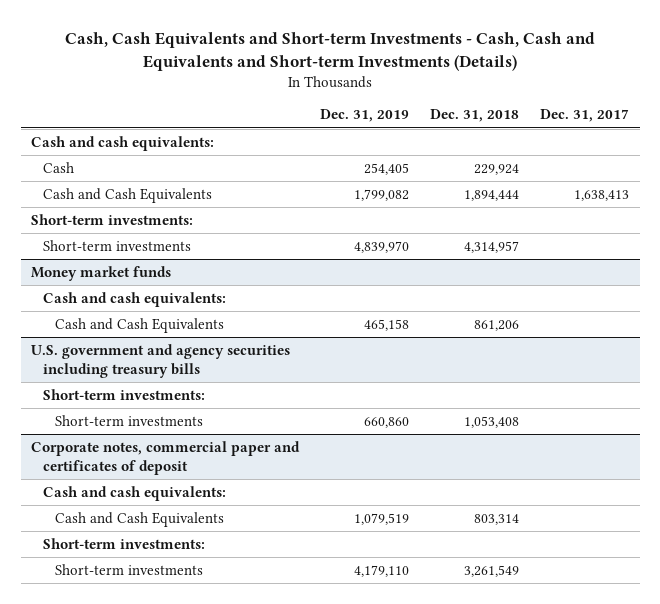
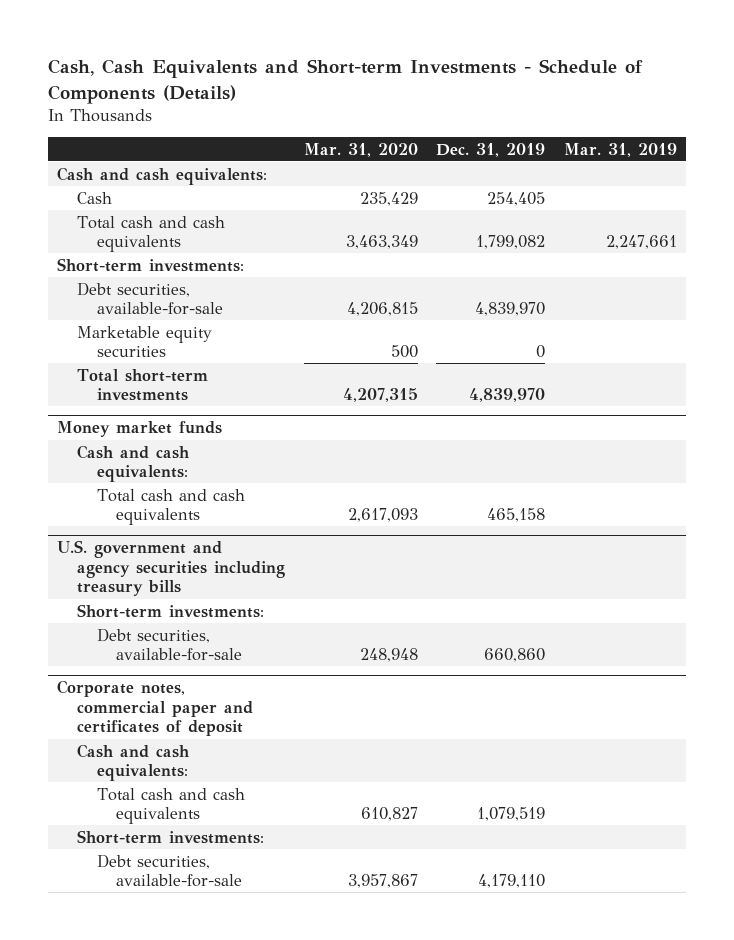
- Cash, Cash Equivalents and Short-term Investments - Cash, Cash and Equivalents and Short-term Investments (Details)
+ Cash, Cash Equivalents and Short-term Investments - Schedule of Components (Details)
- | Dec. 31, 2019 | Dec. 31, 2018 | Dec. 31, 2017
+ | Mar. 31, 2020 | Dec. 31, 2019 | Mar. 31, 2019
- Cash and Cash Equivalents | 1,799,082 | 1,894,444 | 1,638,413
+ Total cash and cash equivalents | 3,463,349 | 1,799,082 | 2,247,661
- Short-term investments | 4,839,970 | 4,314,957 |
+ Debt securities, available-for-sale | 4,206,815 | 4,839,970 |
+ Marketable equity securities | 500 | 0 |
+ Total short-term investments | 4,207,315 | 4,839,970 |
@ Money market funds
- Cash and Cash Equivalents | 465,158 | 861,206 |
+ Total cash and cash equivalents | 2,617,093 | 465,158 |
@ U.S. government and agency securities including treasury bills
- Short-term investments | 660,860 | 1,053,408 |
+ Debt securities, available-for-sale | 248,948 | 660,860 |
@ Corporate notes, commercial paper and certificates of deposit
- Cash and Cash Equivalents | 1,079,519 | 803,314 |
+ Total cash and cash equivalents | 610,827 | 1,079,519 |
- Short-term investments | 4,179,110 | 3,261,549 |
+ Debt securities, available-for-sale | 3,957,867 | 4,179,110 |

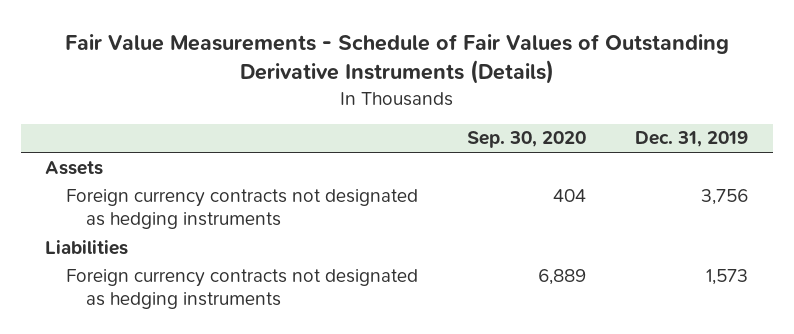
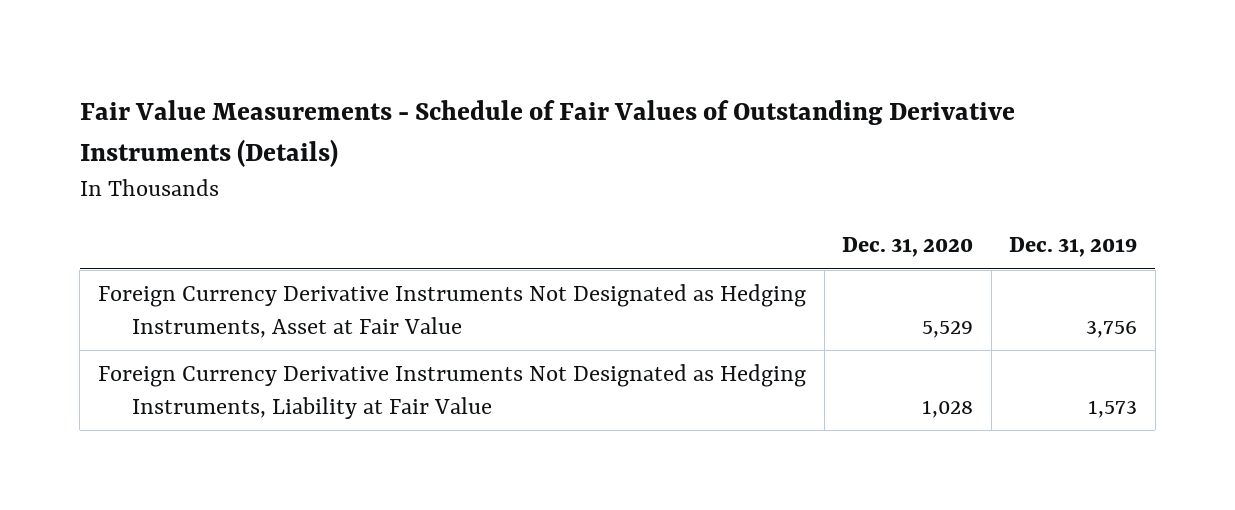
- | Sep. 30, 2020 | Dec. 31, 2019
+ | Dec. 31, 2020 | Dec. 31, 2019
- Assets
- Foreign currency contracts not designated as hedging instruments | 404 | 3,756
- Liabilities
- Foreign currency contracts not designated as hedging instruments | 6,889 | 1,573
+ Foreign Currency Derivative Instruments Not Designated as Hedging Instruments, Asset at Fair Value | 5,529 | 3,756
+ Foreign Currency Derivative Instruments Not Designated as Hedging Instruments, Liability at Fair Value | 1,028 | 1,573

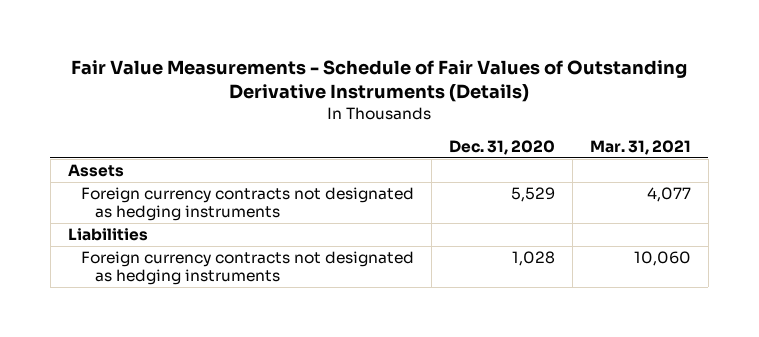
- | Dec. 31, 2020 | Dec. 31, 2019
+ | Dec. 31, 2020 | Mar. 31, 2021
- Foreign Currency Derivative Instruments Not Designated as Hedging Instruments, Asset at Fair Value | 5,529 | 3,756
- Foreign Currency Derivative Instruments Not Designated as Hedging Instruments, Liability at Fair Value | 1,028 | 1,573
+ Assets
+ Foreign currency contracts not designated as hedging instruments | 5,529 | 4,077
+ Liabilities
+ Foreign currency contracts not designated as hedging instruments | 1,028 | 10,060

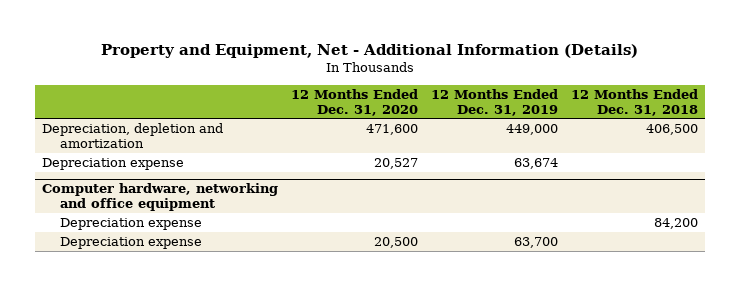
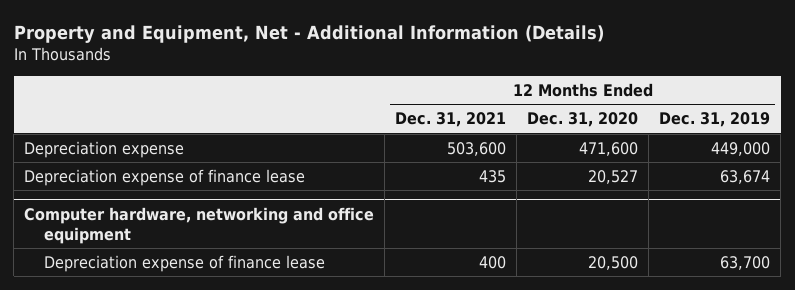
- | 12 Months Ended Dec. 31, 2020 | 12 Months Ended Dec. 31, 2019 | 12 Months Ended Dec. 31, 2018
+ | 12 Months Ended Dec. 31, 2021 | 12 Months Ended Dec. 31, 2020 | 12 Months Ended Dec. 31, 2019
- Depreciation, depletion and amortization | 471,600 | 449,000 | 406,500
- Depreciation expense | 20,527 | 63,674 |
+ Depreciation expense | 503,600 | 471,600 | 449,000
+ Depreciation expense of finance lease | 435 | 20,527 | 63,674
@ Computer hardware, networking and office equipment
- Depreciation expense | | | 84,200
- Depreciation expense | 20,500 | 63,700 |
+ Depreciation expense of finance lease | 400 | 20,500 | 63,700

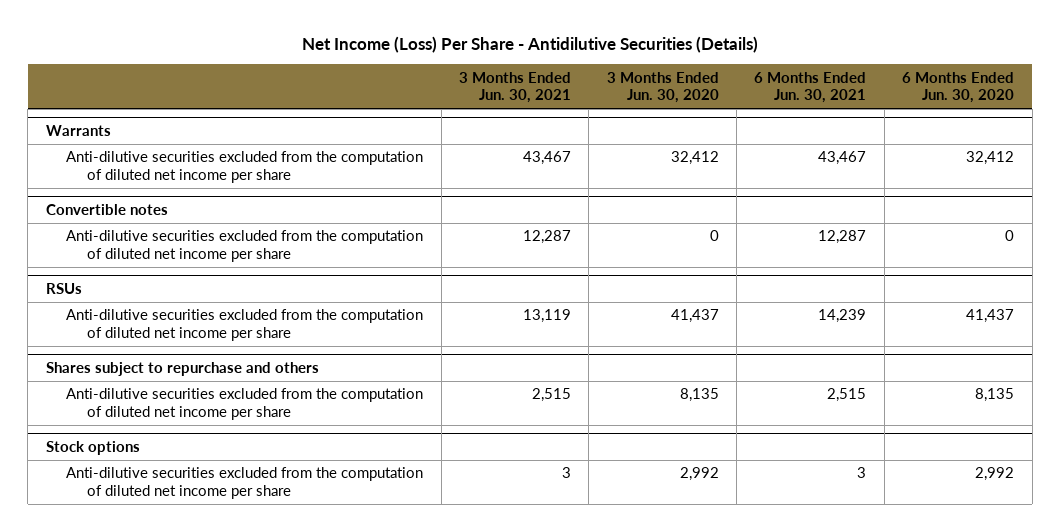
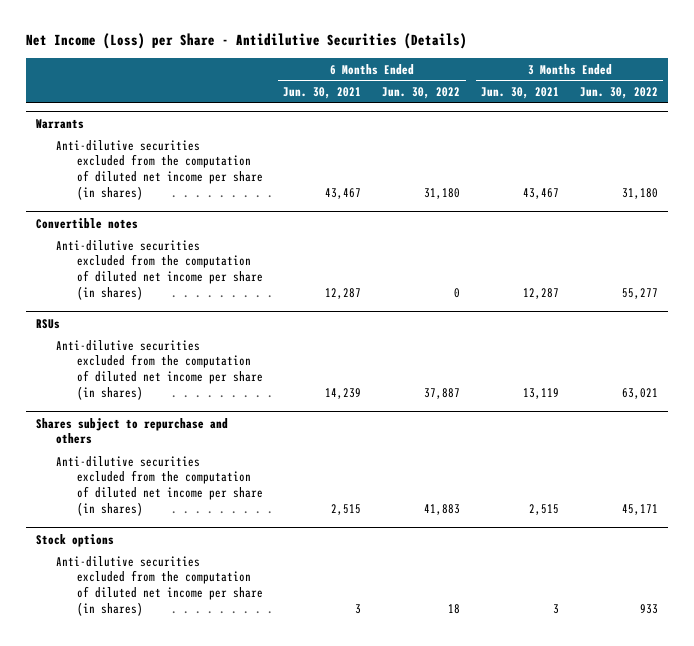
- Net Income (Loss) Per Share - Antidilutive Securities (Details)
+ Net Income (Loss) per Share - Antidilutive Securities (Details)
- | 3 Months Ended Jun. 30, 2021 | 3 Months Ended Jun. 30, 2020 | 6 Months Ended Jun. 30, 2021 | 6 Months Ended Jun. 30, 2020
+ | 6 Months Ended Jun. 30, 2021 | 6 Months Ended Jun. 30, 2022 | 3 Months Ended Jun. 30, 2021 | 3 Months Ended Jun. 30, 2022
@ Warrants
- Anti-dilutive securities excluded from the computation of diluted net income per share | 43,467 | 32,412 | 43,467 | 32,412
+ Anti-dilutive securities excluded from the computation of diluted net income per share (in shares) | 43,467 | 31,180 | 43,467 | 31,180
@ Convertible notes
- Anti-dilutive securities excluded from the computation of diluted net income per share | 12,287 | 0 | 12,287 | 0
+ Anti-dilutive securities excluded from the computation of diluted net income per share (in shares) | 12,287 | 0 | 12,287 | 55,277
@ RSUs
- Anti-dilutive securities excluded from the computation of diluted net income per share | 13,119 | 41,437 | 14,239 | 41,437
+ Anti-dilutive securities excluded from the computation of diluted net income per share (in shares) | 14,239 | 37,887 | 13,119 | 63,021
@ Shares subject to repurchase and others
- Anti-dilutive securities excluded from the computation of diluted net income per share | 2,515 | 8,135 | 2,515 | 8,135
+ Anti-dilutive securities excluded from the computation of diluted net income per share (in shares) | 2,515 | 41,883 | 2,515 | 45,171
@ Stock options
- Anti-dilutive securities excluded from the computation of diluted net income per share | 3 | 2,992 | 3 | 2,992
+ Anti-dilutive securities excluded from the computation of diluted net income per share (in shares) | 3 | 18 | 3 | 933

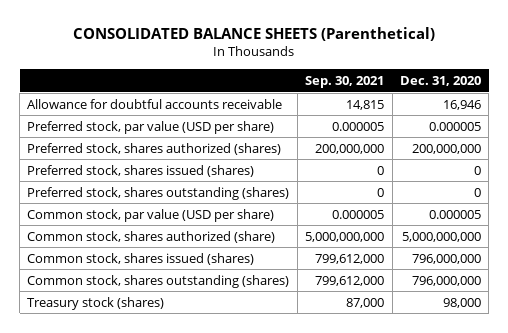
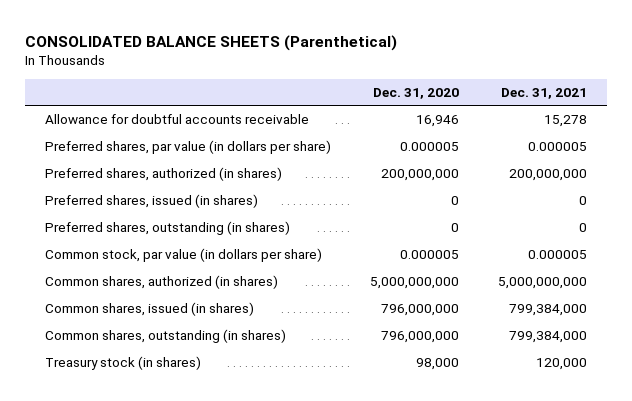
- | Sep. 30, 2021 | Dec. 31, 2020
+ | Dec. 31, 2020 | Dec. 31, 2021
- Preferred stock, par value (USD per share) | 0.000005 | 0.000005
- Preferred stock, shares authorized (shares) | 200,000,000 | 200,000,000
- Preferred stock, shares issued (shares) | 0 | 0
- Preferred stock, shares outstanding (shares) | 0 | 0
- Common stock, par value (USD per share) | 0.000005 | 0.000005
- Common stock, shares authorized (share) | 5,000,000,000 | 5,000,000,000
- Common stock, shares issued (shares) | 799,612,000 | 796,000,000
- Common stock, shares outstanding (shares) | 799,612,000 | 796,000,000
- Treasury stock (shares) | 87,000 | 98,000
+ Preferred shares, par value (in dollars per share) | 0.000005 | 0.000005
+ Preferred shares, authorized (in shares) | 200,000,000 | 200,000,000
+ Preferred shares, issued (in shares) | 0 | 0
+ Preferred shares, outstanding (in shares) | 0 | 0
+ Common stock, par value (in dollars per share) | 0.000005 | 0.000005
+ Common shares, authorized (in shares) | 5,000,000,000 | 5,000,000,000
+ Common shares, issued (in shares) | 796,000,000 | 799,384,000
+ Common shares, outstanding (in shares) | 796,000,000 | 799,384,000
+ Treasury stock (in shares) | 98,000 | 120,000

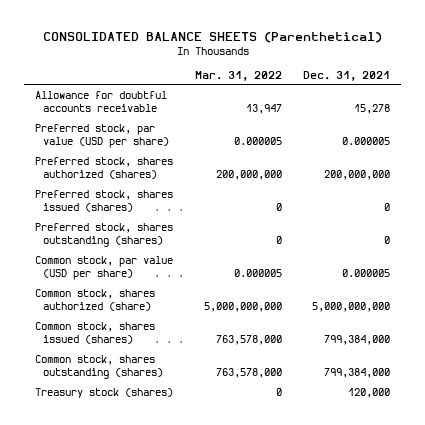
- | Dec. 31, 2020 | Dec. 31, 2021
+ | Mar. 31, 2022 | Dec. 31, 2021
- Preferred shares, par value (in dollars per share) | 0.000005 | 0.000005
- Preferred shares, authorized (in shares) | 200,000,000 | 200,000,000
- Preferred shares, issued (in shares) | 0 | 0
- Preferred shares, outstanding (in shares) | 0 | 0
- Common stock, par value (in dollars per share) | 0.000005 | 0.000005
- Common shares, authorized (in shares) | 5,000,000,000 | 5,000,000,000
- Common shares, issued (in shares) | 796,000,000 | 799,384,000
- Common shares, outstanding (in shares) | 796,000,000 | 799,384,000
- Treasury stock (in shares) | 98,000 | 120,000
+ Preferred stock, par value (USD per share) | 0.000005 | 0.000005
+ Preferred stock, shares authorized (shares) | 200,000,000 | 200,000,000
+ Preferred stock, shares issued (shares) | 0 | 0
+ Preferred stock, shares outstanding (shares) | 0 | 0
+ Common stock, par value (USD per share) | 0.000005 | 0.000005
+ Common stock, shares authorized (share) | 5,000,000,000 | 5,000,000,000
+ Common stock, shares issued (shares) | 763,578,000 | 799,384,000
+ Common stock, shares outstanding (shares) | 763,578,000 | 799,384,000
+ Treasury stock (shares) | 0 | 120,000

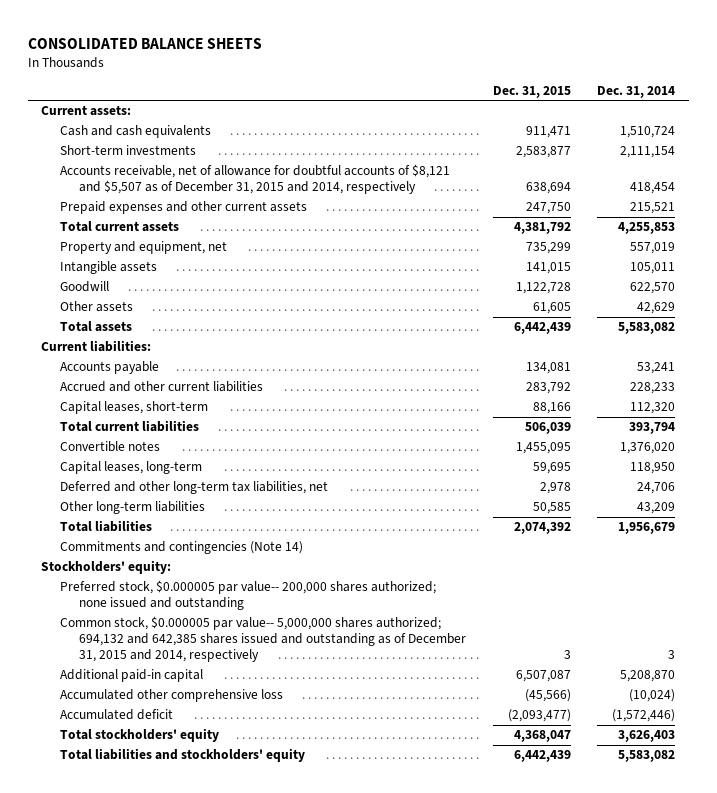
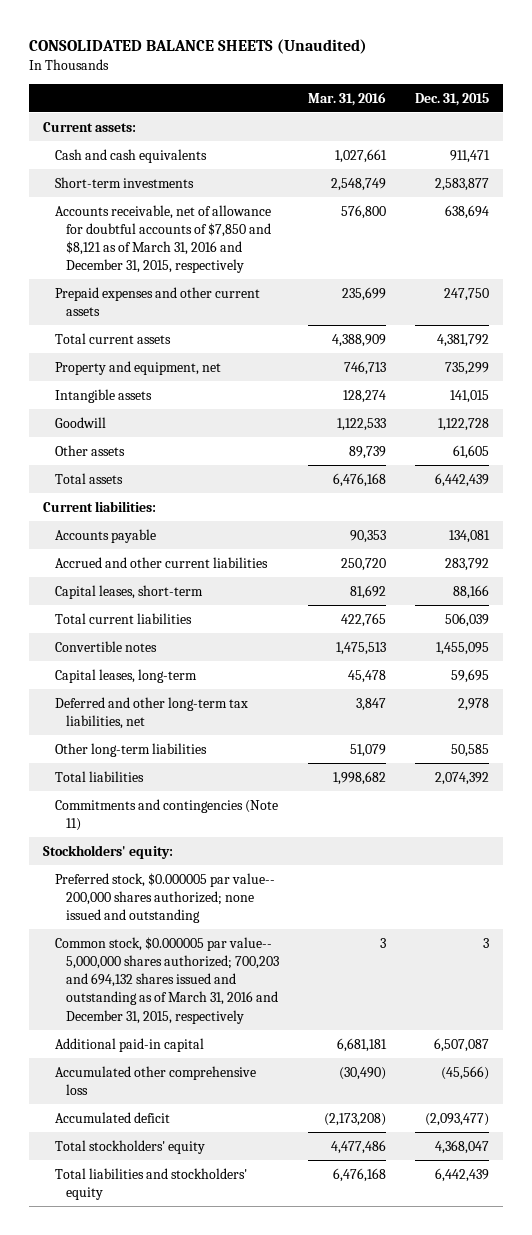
- CONSOLIDATED BALANCE SHEETS
+ CONSOLIDATED BALANCE SHEETS (Unaudited)
- | Dec. 31, 2015 | Dec. 31, 2014
+ | Mar. 31, 2016 | Dec. 31, 2015
- Accounts receivable, net of allowance for doubtful accounts of $8,121 and $5,507 as of December 31, 2015 and 2014, respectively | 638,694 | 418,454
+ Accounts receivable, net of allowance for doubtful accounts of $7,850 and $8,121 as of March 31, 2016 and December 31, 2015, respectively | 576,800 | 638,694
- Commitments and contingencies (Note 14)
+ Commitments and contingencies (Note 11)
- Common stock, $0.000005 par value-- 5,000,000 shares authorized; 694,132 and 642,385 shares issued and outstanding as of December 31, 2015 and 2014, respectively | 3 | 3
+ Common stock, $0.000005 par value-- 5,000,000 shares authorized; 700,203 and 694,132 shares issued and outstanding as of March 31, 2016 and December 31, 2015, respectively | 3 | 3

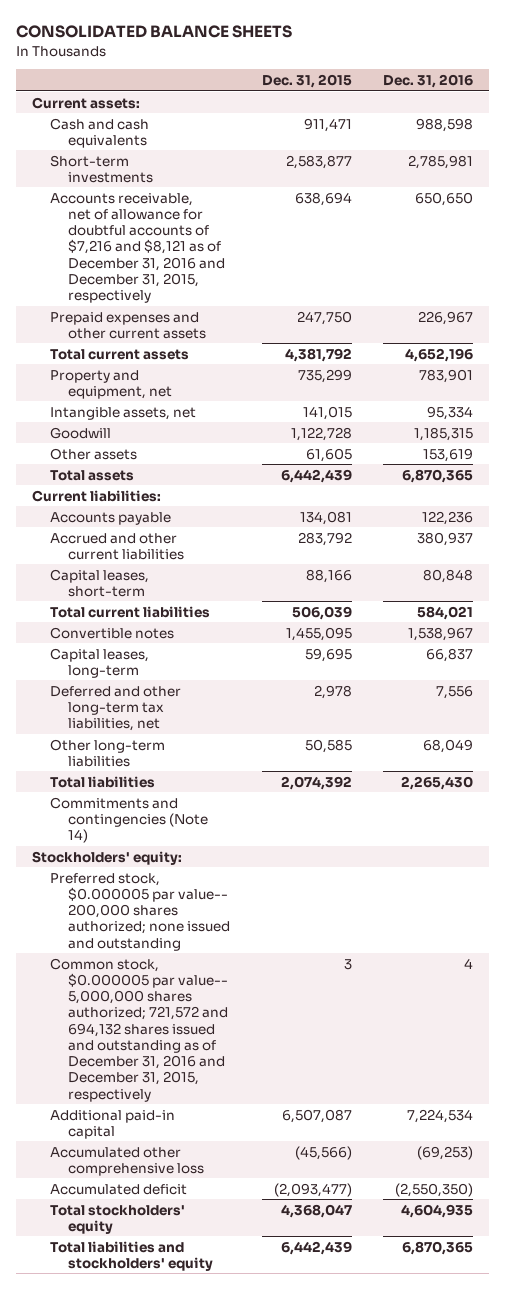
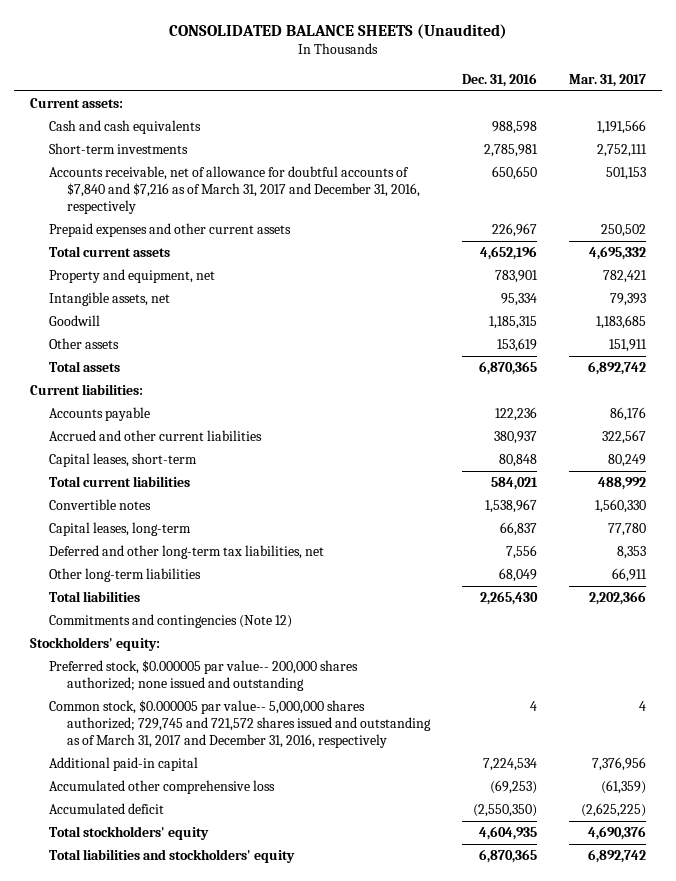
- CONSOLIDATED BALANCE SHEETS
+ CONSOLIDATED BALANCE SHEETS (Unaudited)
- | Dec. 31, 2015 | Dec. 31, 2016
+ | Dec. 31, 2016 | Mar. 31, 2017
- Accounts receivable, net of allowance for doubtful accounts of $7,216 and $8,121 as of December 31, 2016 and December 31, 2015, respectively | 638,694 | 650,650
+ Accounts receivable, net of allowance for doubtful accounts of $7,840 and $7,216 as of March 31, 2017 and December 31, 2016, respectively | 650,650 | 501,153
- Commitments and contingencies (Note 14)
+ Commitments and contingencies (Note 12)
- Common stock, $0.000005 par value-- 5,000,000 shares authorized; 721,572 and 694,132 shares issued and outstanding as of December 31, 2016 and December 31, 2015, respectively | 3 | 4
+ Common stock, $0.000005 par value-- 5,000,000 shares authorized; 729,745 and 721,572 shares issued and outstanding as of March 31, 2017 and December 31, 2016, respectively | 4 | 4

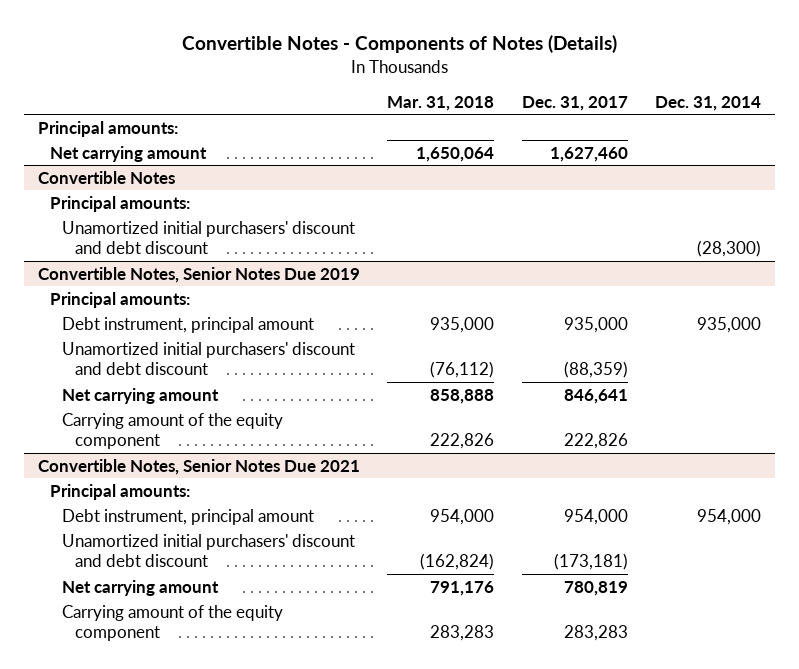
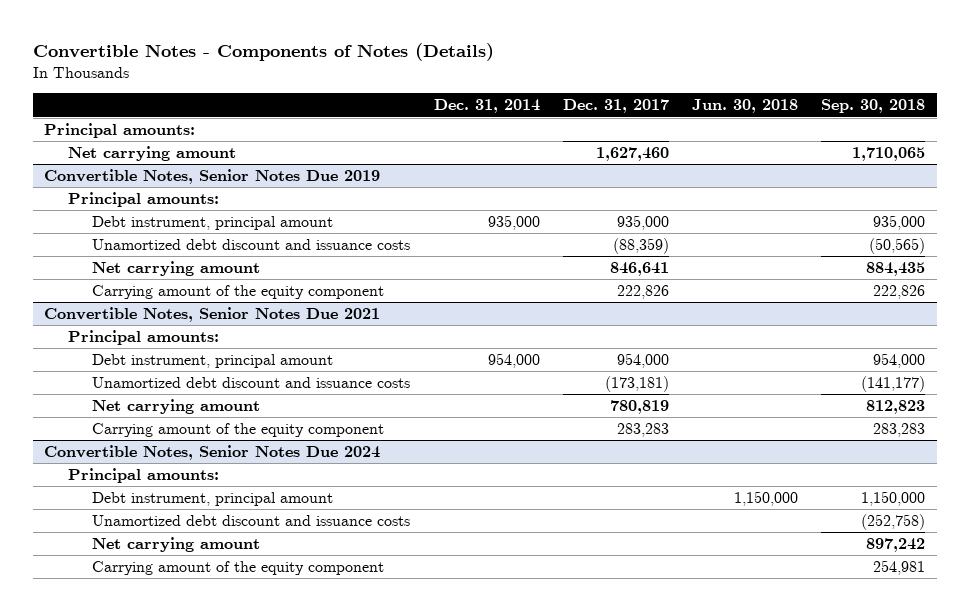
- | Mar. 31, 2018 | Dec. 31, 2017 | Dec. 31, 2014
+ | Dec. 31, 2014 | Dec. 31, 2017 | Jun. 30, 2018 | Sep. 30, 2018
- Convertible Notes
- Principal amounts:
- Unamortized initial purchasers' discount and debt discount | | | (28,300)
@ Convertible Notes, Senior Notes Due 2019
- Unamortized initial purchasers' discount and debt discount | (76,112) | (88,359) |
+ Unamortized debt discount and issuance costs | | (88,359) | | (50,565)
@ Convertible Notes, Senior Notes Due 2021
- Unamortized initial purchasers' discount and debt discount | (162,824) | (173,181) |
+ Unamortized debt discount and issuance costs | | (173,181) | | (141,177)
+ Convertible Notes, Senior Notes Due 2024
+ Principal amounts:
+ Debt instrument, principal amount | | | 1,150,000 | 1,150,000
+ Unamortized debt discount and issuance costs | | | | (252,758)
+ Net carrying amount | | | | 897,242
+ Carrying amount of the equity component | | | | 254,981

